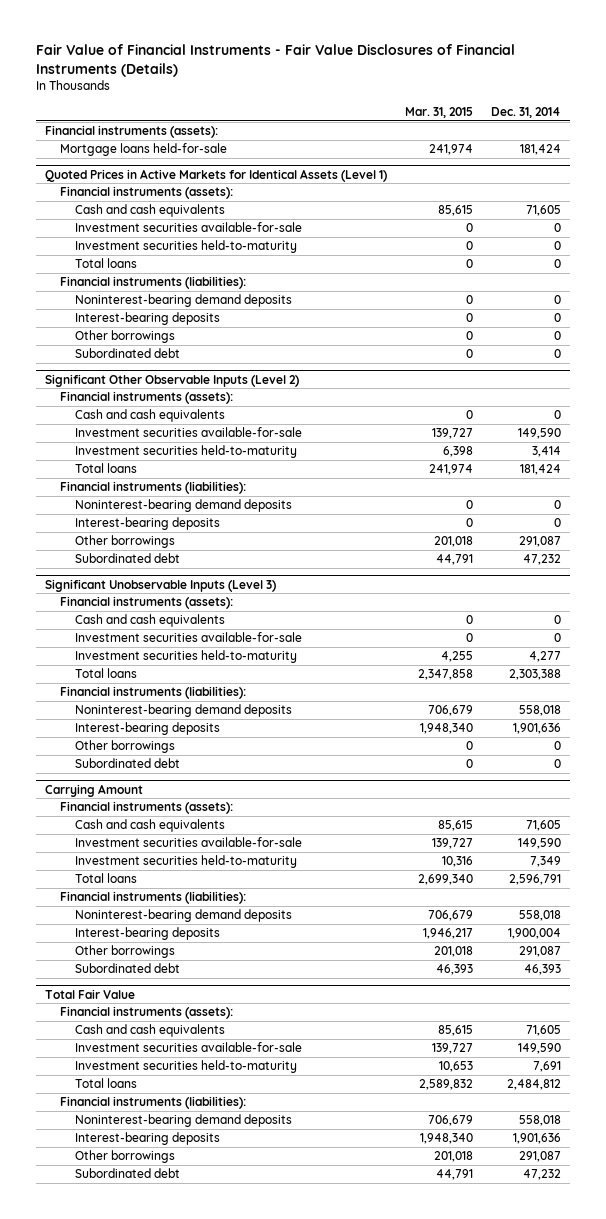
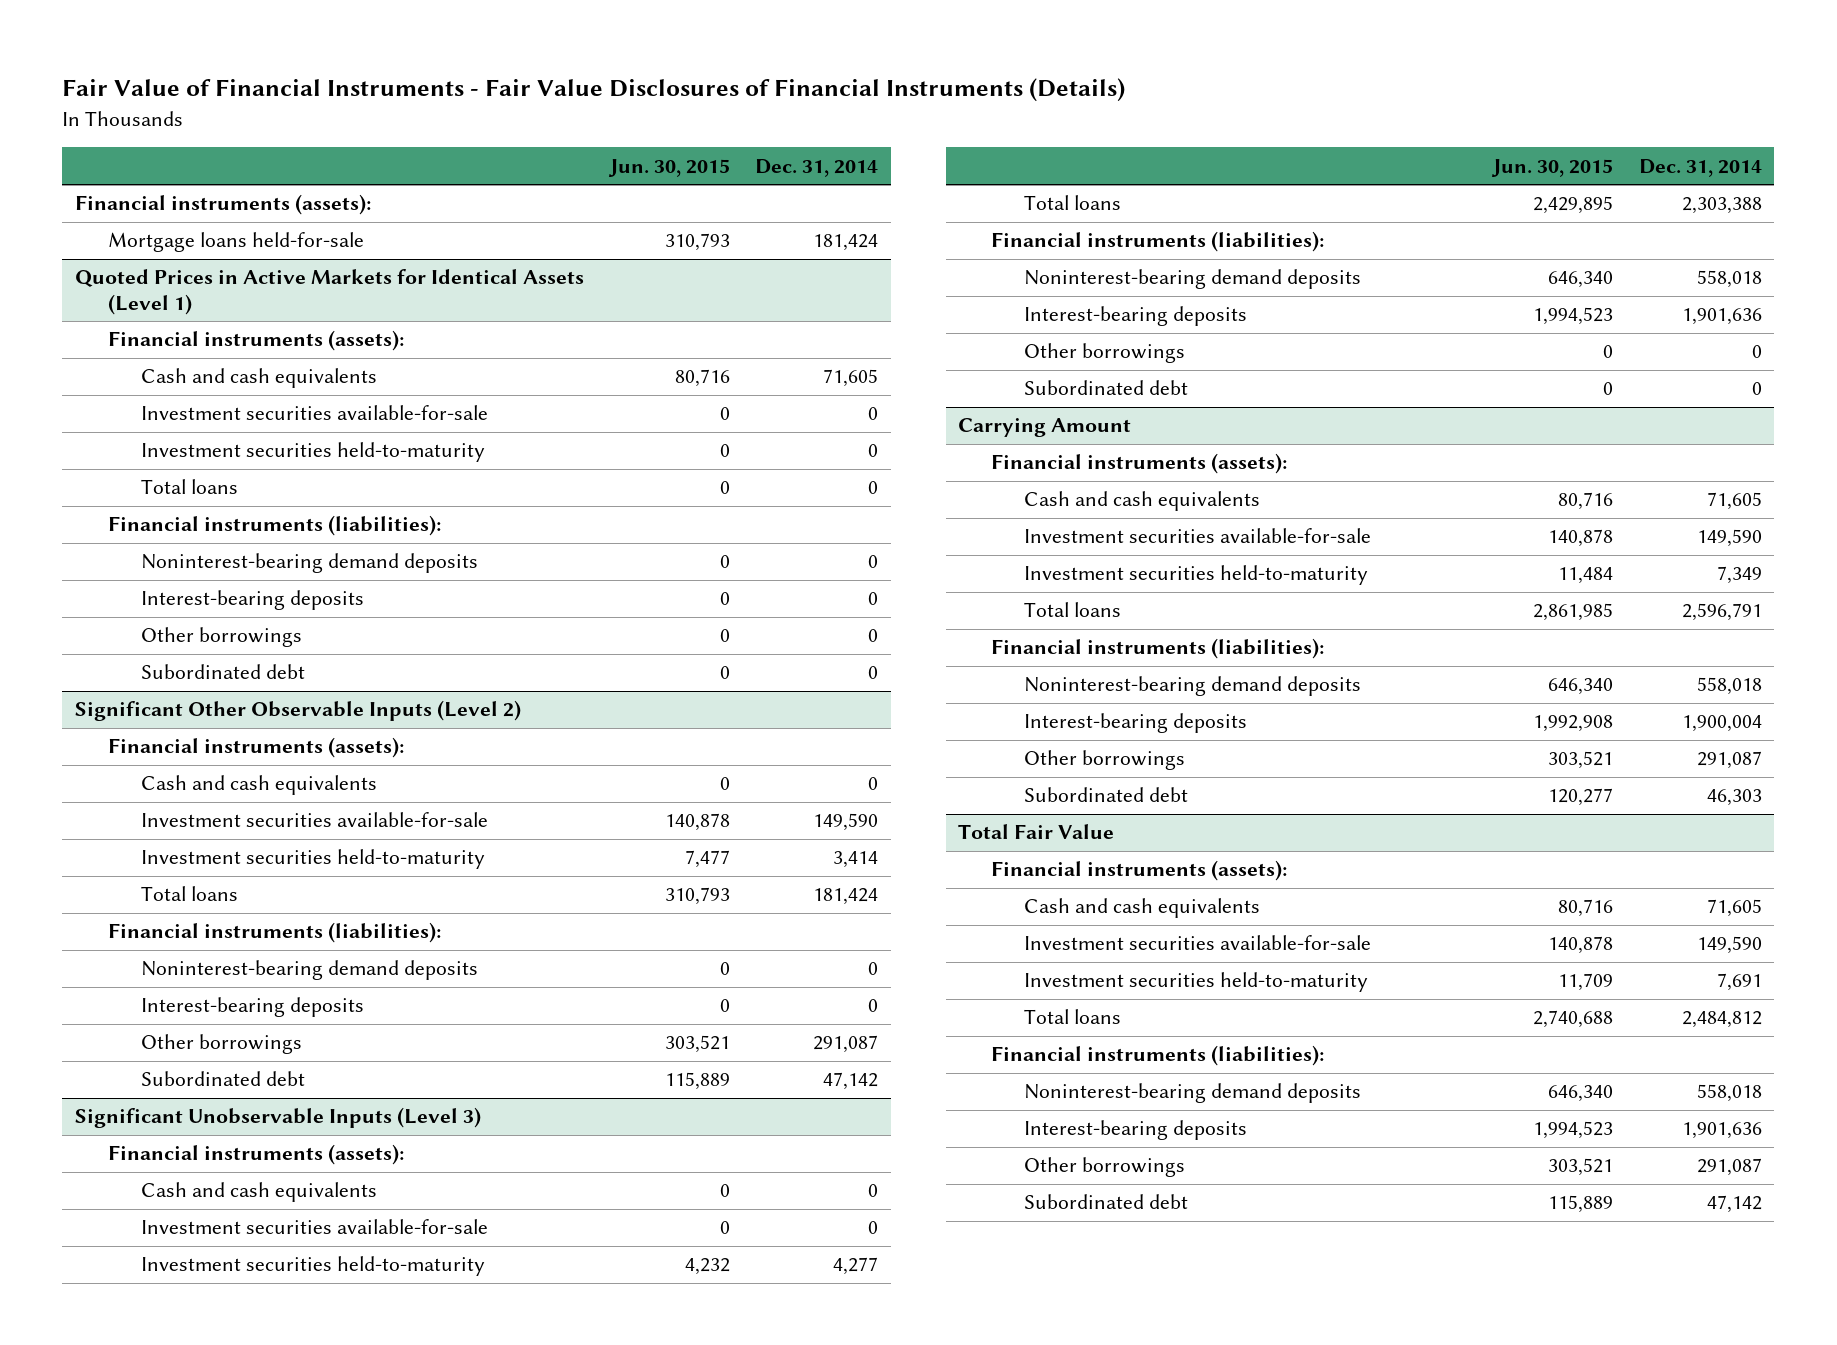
- | Mar. 31, 2015 | Dec. 31, 2014
+ | Jun. 30, 2015 | Dec. 31, 2014
@ Significant Other Observable Inputs (Level 2)
- Subordinated debt | 44,791 | 47,232
+ Subordinated debt | 115,889 | 47,142
@ Carrying Amount
- Subordinated debt | 46,393 | 46,393
+ Subordinated debt | 120,277 | 46,303
@ Total Fair Value
- Subordinated debt | 44,791 | 47,232
+ Subordinated debt | 115,889 | 47,142

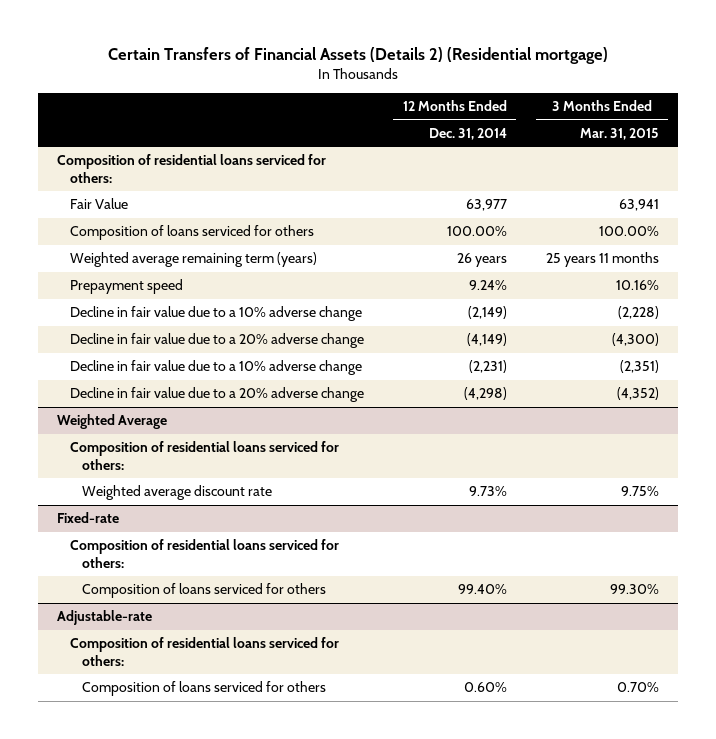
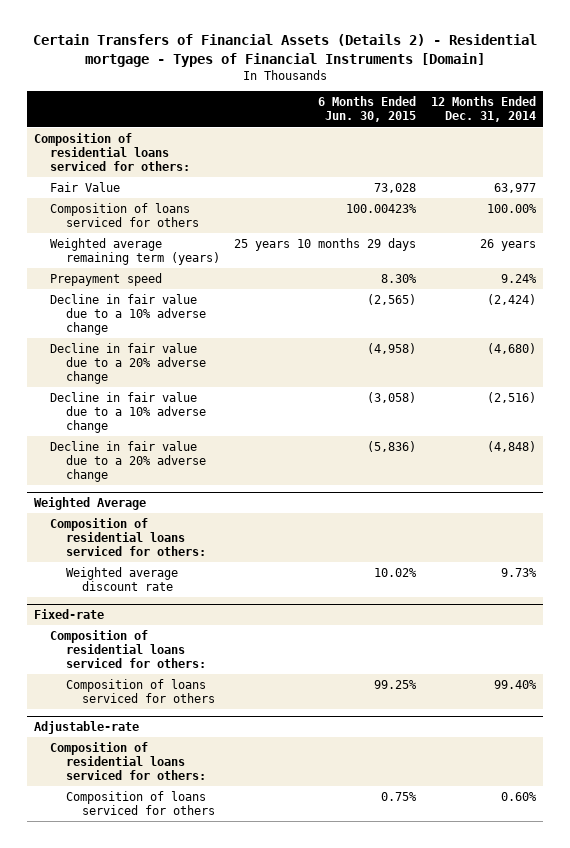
- Certain Transfers of Financial Assets (Details 2) (Residential mortgage)
+ Certain Transfers of Financial Assets (Details 2) - Residential mortgage - Types of Financial Instruments [Domain]
- | 12 Months Ended Dec. 31, 2014 | 3 Months Ended Mar. 31, 2015
+ | 6 Months Ended Jun. 30, 2015 | 12 Months Ended Dec. 31, 2014
- Decline in fair value due to a 10% adverse change | (2,149) | (2,228)
- Decline in fair value due to a 20% adverse change | (4,149) | (4,300)
- Decline in fair value due to a 10% adverse change | (2,231) | (2,351)
- Decline in fair value due to a 20% adverse change | (4,298) | (4,352)
+ Decline in fair value due to a 10% adverse change | (2,565) | (2,424)
+ Decline in fair value due to a 20% adverse change | (4,958) | (4,680)
+ Decline in fair value due to a 10% adverse change | (3,058) | (2,516)
+ Decline in fair value due to a 20% adverse change | (5,836) | (4,848)

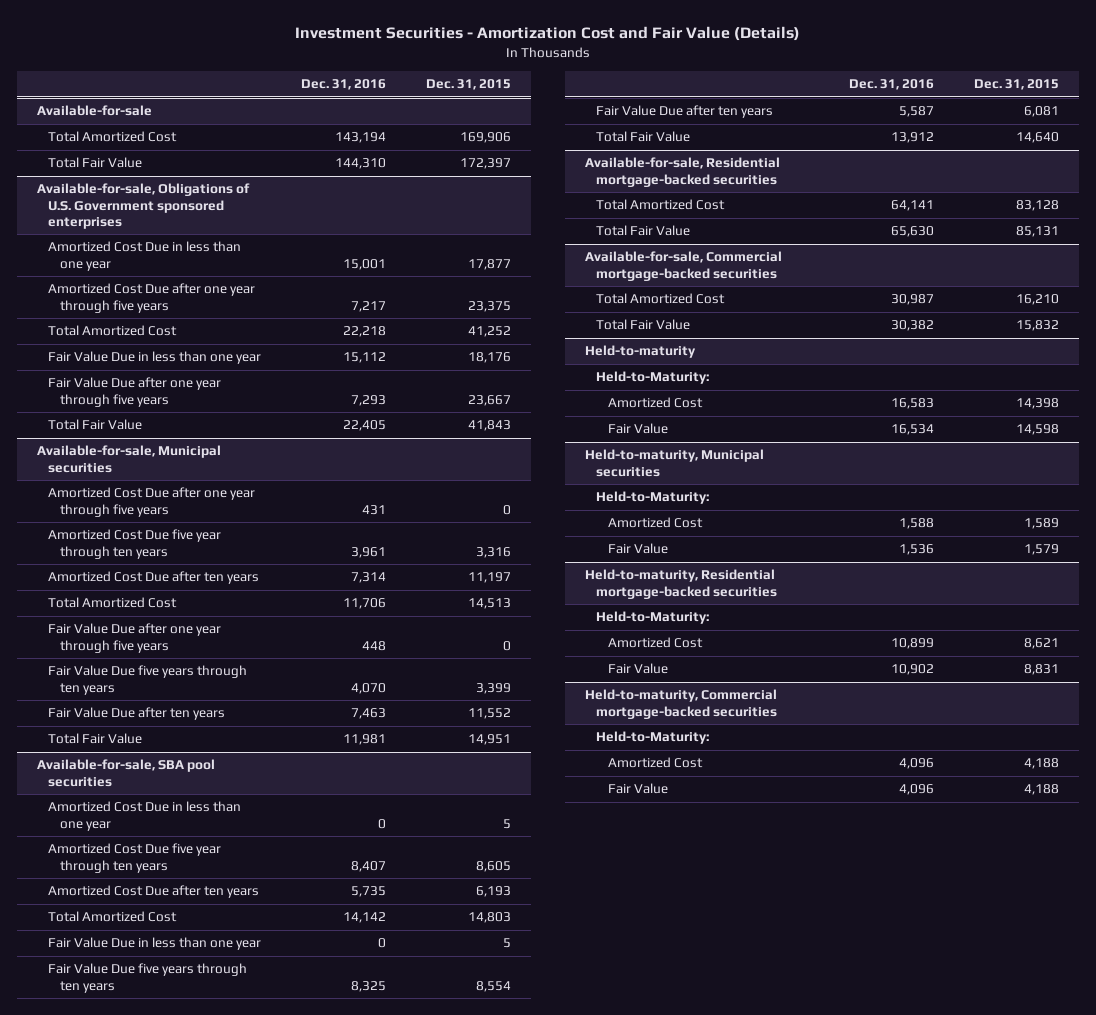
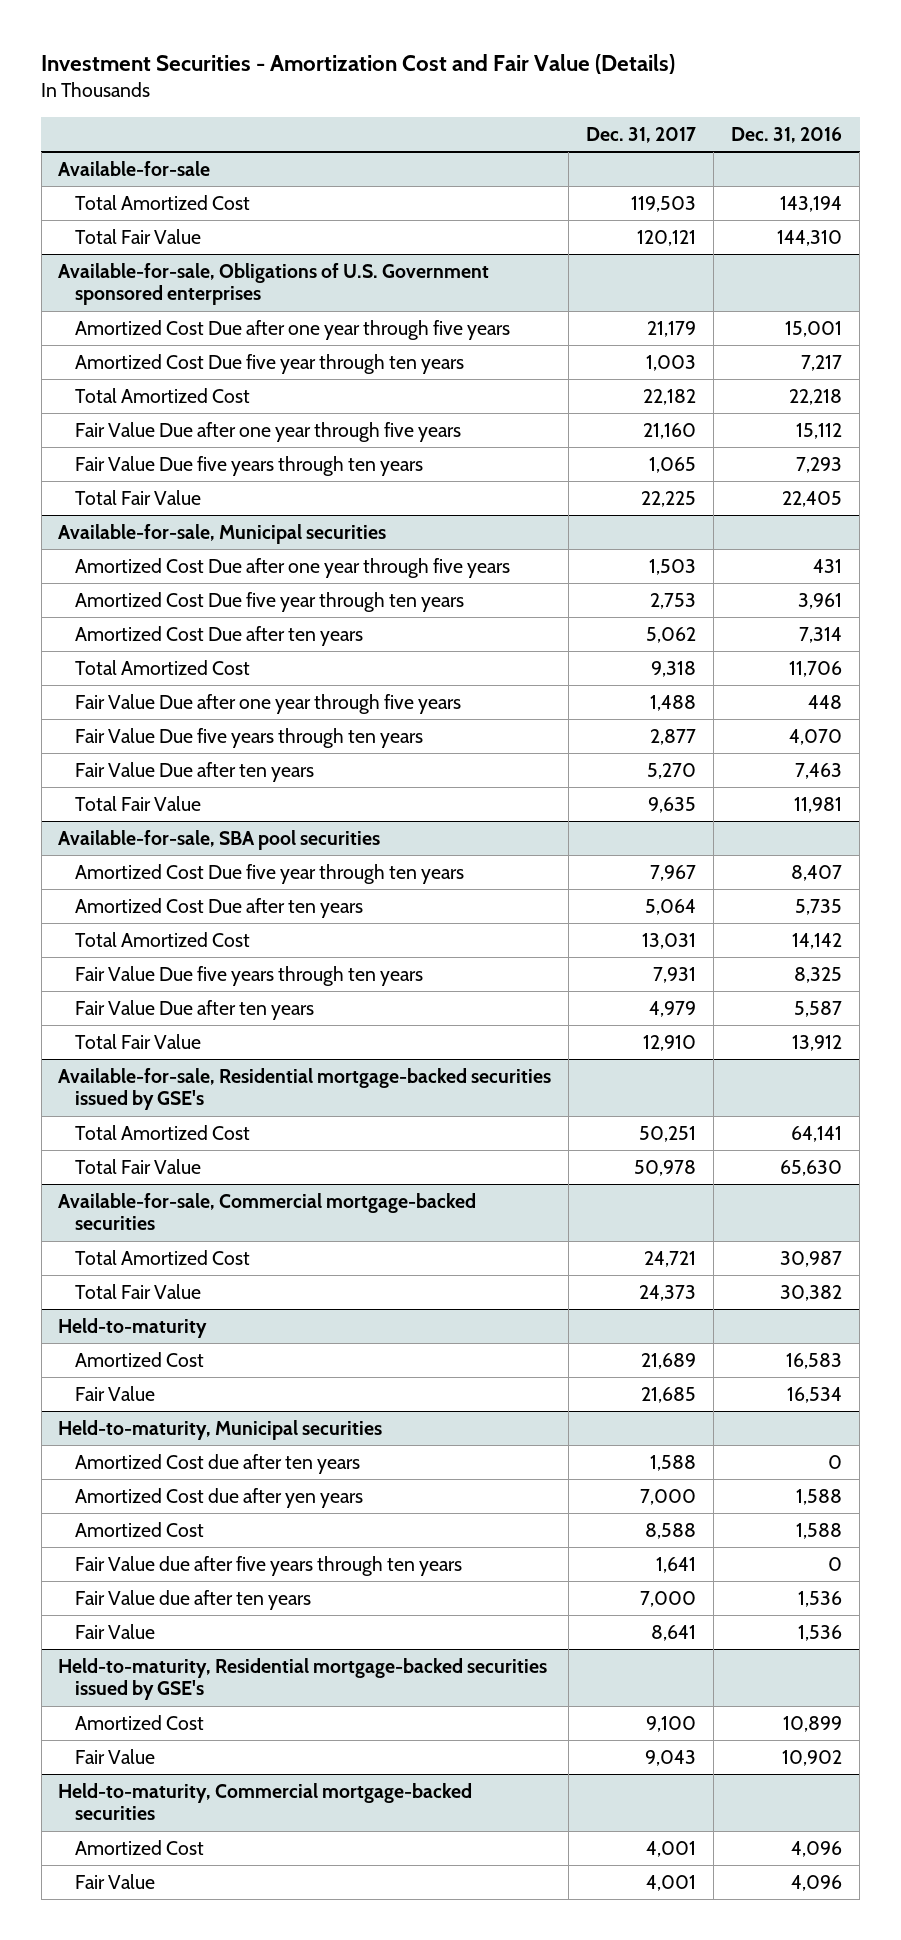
- | Dec. 31, 2016 | Dec. 31, 2015
+ | Dec. 31, 2017 | Dec. 31, 2016
@ Available-for-sale, Obligations of U.S. Government sponsored enterprises
- Amortized Cost Due in less than one year | 15,001 | 17,877
- Amortized Cost Due after one year through five years | 7,217 | 23,375
+ Amortized Cost Due after one year through five years | 21,179 | 15,001
+ Amortized Cost Due five year through ten years | 1,003 | 7,217
- Fair Value Due in less than one year | 15,112 | 18,176
- Fair Value Due after one year through five years | 7,293 | 23,667
+ Fair Value Due after one year through five years | 21,160 | 15,112
+ Fair Value Due five years through ten years | 1,065 | 7,293
@ Available-for-sale, SBA pool securities
- Amortized Cost Due in less than one year | 0 | 5
- Fair Value Due in less than one year | 0 | 5
- Available-for-sale, Residential mortgage-backed securities
+ Available-for-sale, Residential mortgage-backed securities issued by GSE's
@ Held-to-maturity
- Held-to-Maturity:
@ Held-to-maturity, Municipal securities
- Held-to-Maturity:
+ Amortized Cost due after ten years | 1,588 | 0
+ Amortized Cost due after yen years | 7,000 | 1,588
+ Fair Value due after five years through ten years | 1,641 | 0
+ Fair Value due after ten years | 7,000 | 1,536
- Held-to-maturity, Residential mortgage-backed securities
- Held-to-Maturity:
+ Held-to-maturity, Residential mortgage-backed securities issued by GSE's
@ Held-to-maturity, Commercial mortgage-backed securities
- Held-to-Maturity:

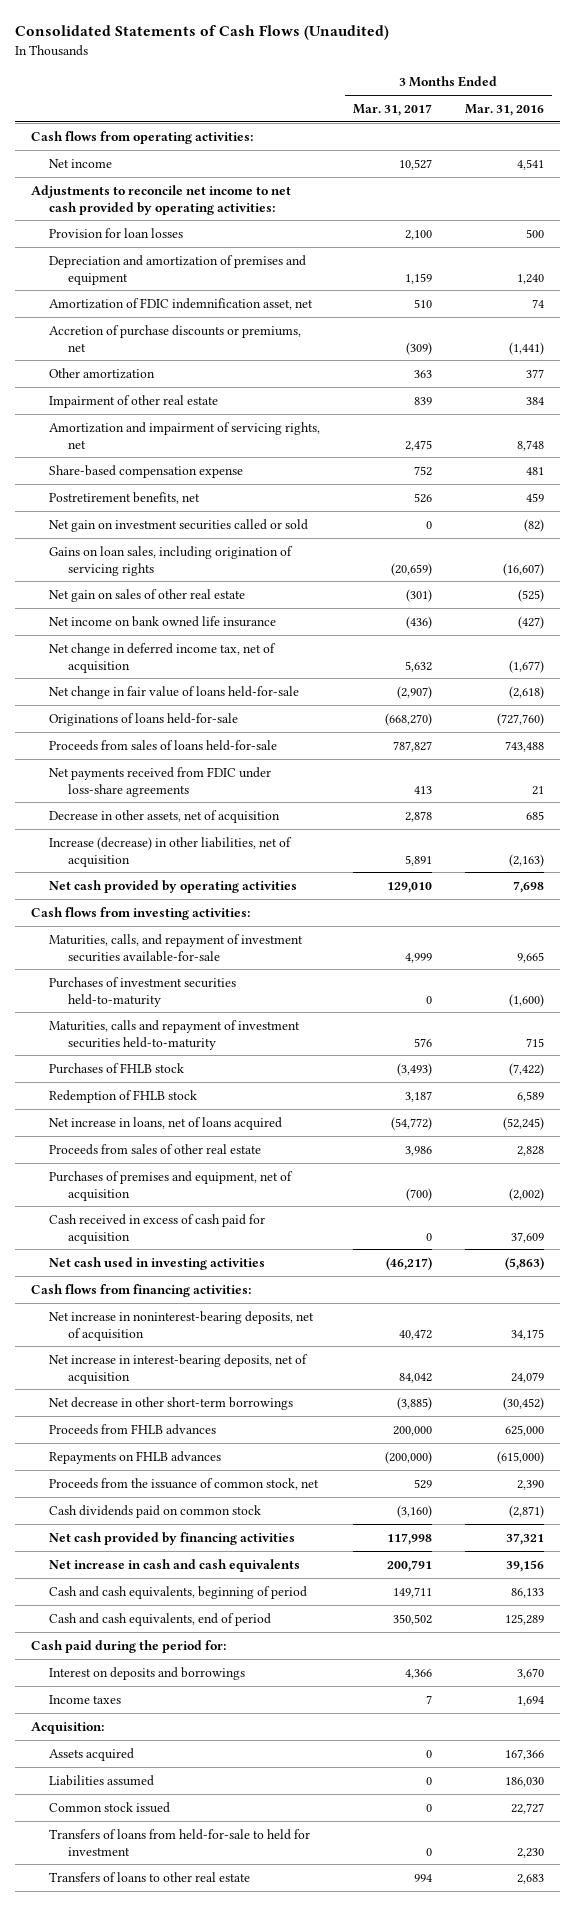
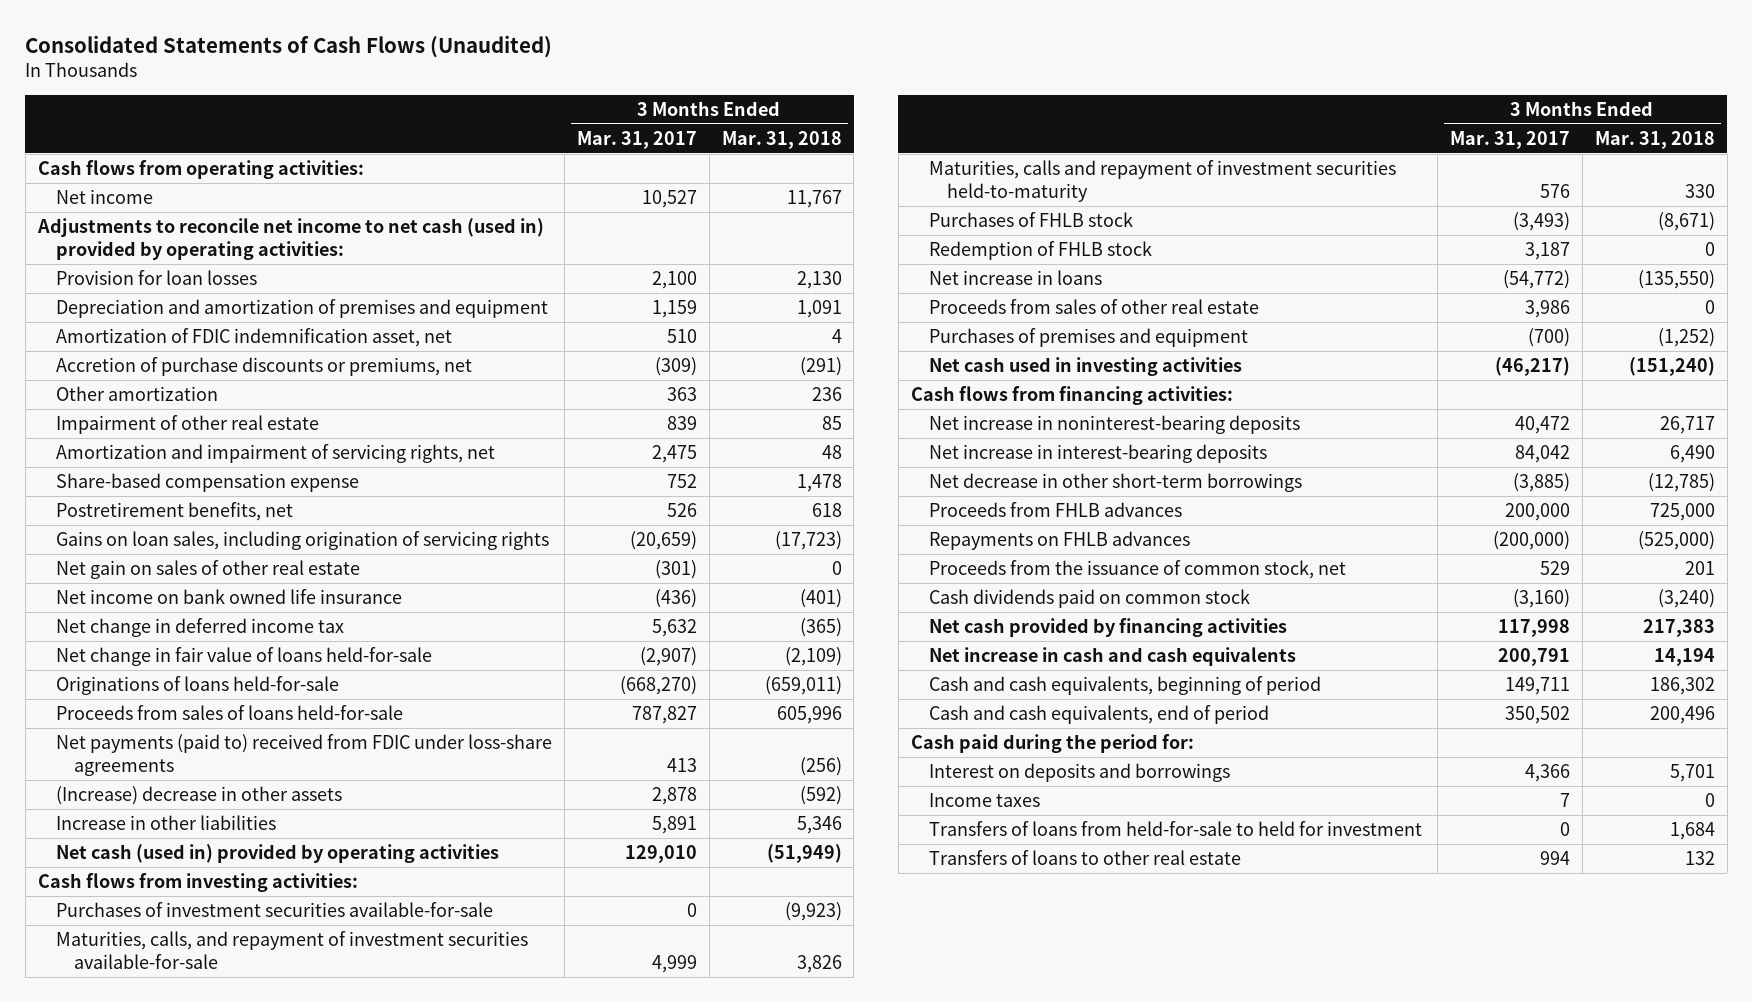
- | 3 Months Ended Mar. 31, 2017 | 3 Months Ended Mar. 31, 2016
+ | 3 Months Ended Mar. 31, 2017 | 3 Months Ended Mar. 31, 2018
- Adjustments to reconcile net income to net cash provided by operating activities:
+ Adjustments to reconcile net income to net cash (used in) provided by operating activities:
- Net gain on investment securities called or sold | 0 | (82)
- Net change in deferred income tax, net of acquisition | 5,632 | (1,677)
+ Net change in deferred income tax | 5,632 | (365)
- Net payments received from FDIC under loss-share agreements | 413 | 21
- Decrease in other assets, net of acquisition | 2,878 | 685
- Increase (decrease) in other liabilities, net of acquisition | 5,891 | (2,163)
- Net cash provided by operating activities | 129,010 | 7,698
+ Net payments (paid to) received from FDIC under loss-share agreements | 413 | (256)
+ (Increase) decrease in other assets | 2,878 | (592)
+ Increase in other liabilities | 5,891 | 5,346
+ Net cash (used in) provided by operating activities | 129,010 | (51,949)
+ Purchases of investment securities available-for-sale | 0 | (9,923)
- Purchases of investment securities held-to-maturity | 0 | (1,600)
- Net increase in loans, net of loans acquired | (54,772) | (52,245)
+ Net increase in loans | (54,772) | (135,550)
- Purchases of premises and equipment, net of acquisition | (700) | (2,002)
- Cash received in excess of cash paid for acquisition | 0 | 37,609
+ Purchases of premises and equipment | (700) | (1,252)
- Net increase in noninterest-bearing deposits, net of acquisition | 40,472 | 34,175
- Net increase in interest-bearing deposits, net of acquisition | 84,042 | 24,079
+ Net increase in noninterest-bearing deposits | 40,472 | 26,717
+ Net increase in interest-bearing deposits | 84,042 | 6,490
- Acquisition:
- Assets acquired | 0 | 167,366
- Liabilities assumed | 0 | 186,030
- Common stock issued | 0 | 22,727

